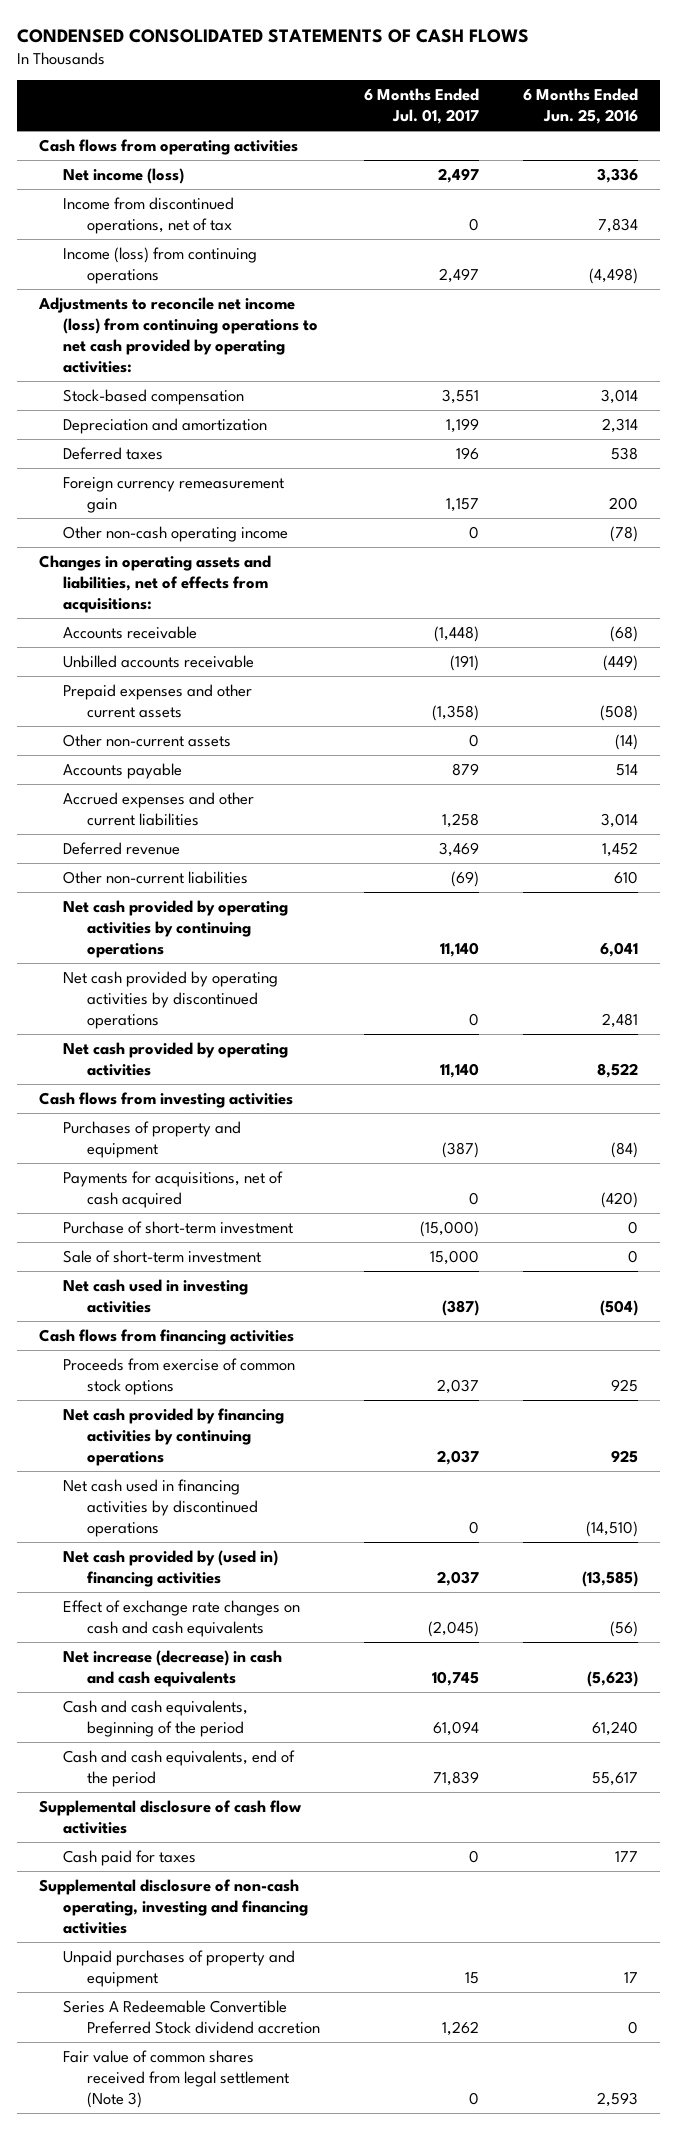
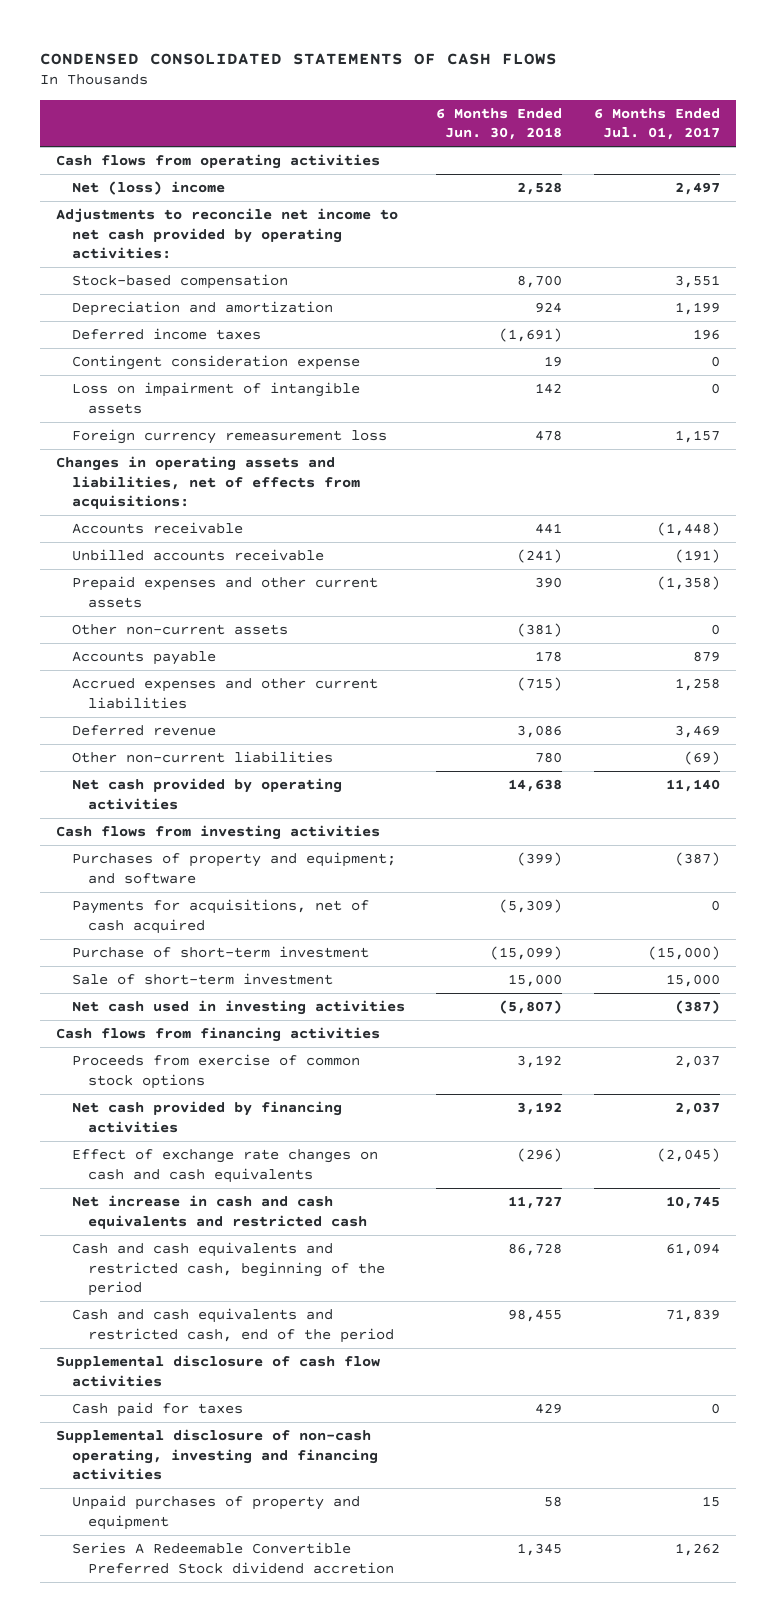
- | 6 Months Ended Jul. 01, 2017 | 6 Months Ended Jun. 25, 2016
+ | 6 Months Ended Jun. 30, 2018 | 6 Months Ended Jul. 01, 2017
- Net income (loss) | 2,497 | 3,336
- Income from discontinued operations, net of tax | 0 | 7,834
- Income (loss) from continuing operations | 2,497 | (4,498)
- Adjustments to reconcile net income (loss) from continuing operations to net cash provided by operating activities:
+ Net (loss) income | 2,528 | 2,497
+ Adjustments to reconcile net income to net cash provided by operating activities:
- Deferred taxes | 196 | 538
- Foreign currency remeasurement gain | 1,157 | 200
- Other non-cash operating income | 0 | (78)
+ Deferred income taxes | (1,691) | 196
+ Contingent consideration expense | 19 | 0
+ Loss on impairment of intangible assets | 142 | 0
+ Foreign currency remeasurement loss | 478 | 1,157
- Net cash provided by operating activities by continuing operations | 11,140 | 6,041
- Net cash provided by operating activities by discontinued operations | 0 | 2,481
- Purchases of property and equipment | (387) | (84)
+ Purchases of property and equipment; and software | (399) | (387)
- Net cash provided by financing activities by continuing operations | 2,037 | 925
- Net cash used in financing activities by discontinued operations | 0 | (14,510)
- Net cash provided by (used in) financing activities | 2,037 | (13,585)
+ Net cash provided by financing activities | 3,192 | 2,037
- Net increase (decrease) in cash and cash equivalents | 10,745 | (5,623)
- Cash and cash equivalents, beginning of the period | 61,094 | 61,240
- Cash and cash equivalents, end of the period | 71,839 | 55,617
+ Net increase in cash and cash equivalents and restricted cash | 11,727 | 10,745
+ Cash and cash equivalents and restricted cash, beginning of the period | 86,728 | 61,094
+ Cash and cash equivalents and restricted cash, end of the period | 98,455 | 71,839
- Fair value of common shares received from legal settlement (Note 3) | 0 | 2,593

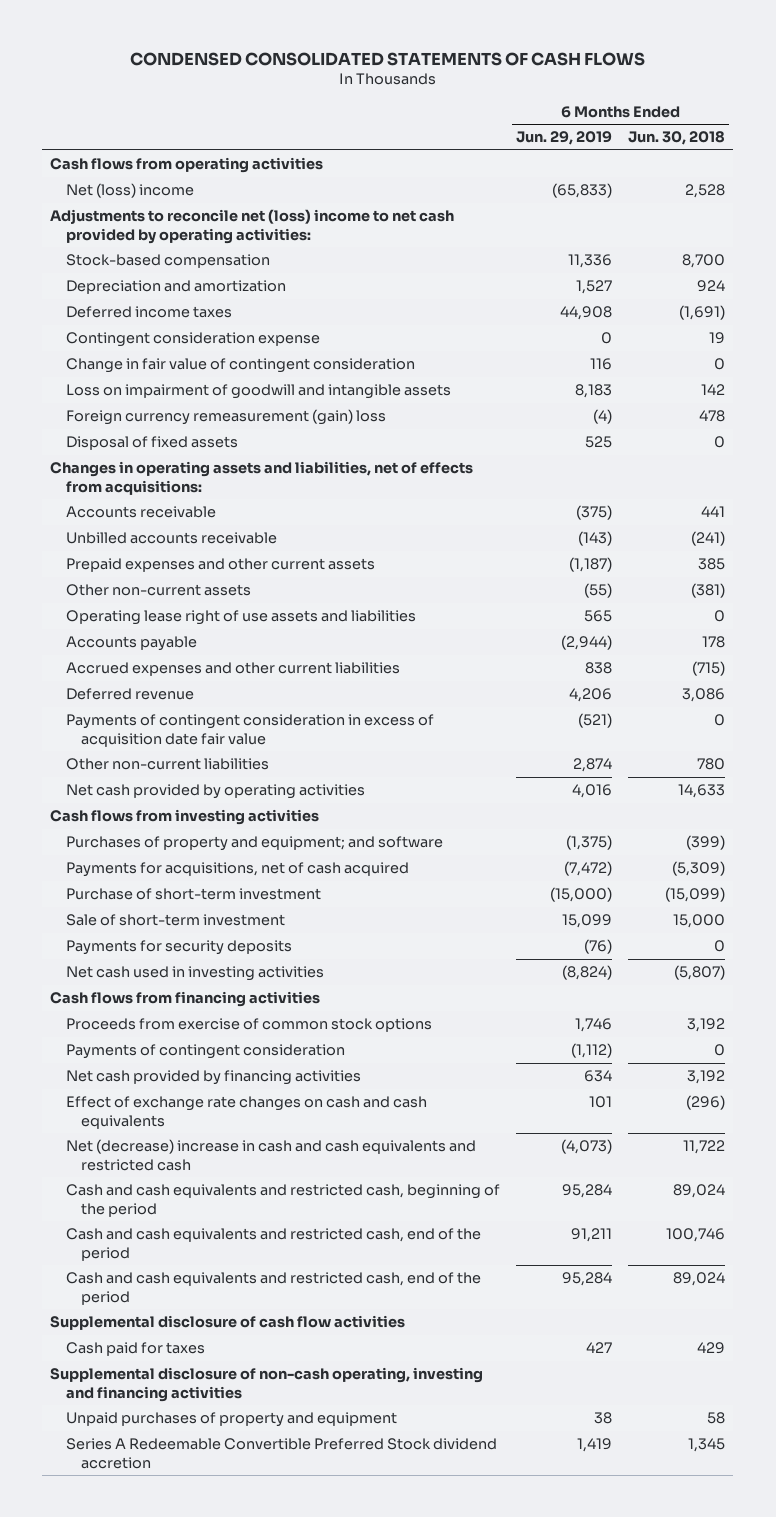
- | 6 Months Ended Jun. 30, 2018 | 6 Months Ended Jul. 01, 2017
+ | 6 Months Ended Jun. 29, 2019 | 6 Months Ended Jun. 30, 2018
- Adjustments to reconcile net income to net cash provided by operating activities:
+ Adjustments to reconcile net (loss) income to net cash provided by operating activities:
- Loss on impairment of intangible assets | 142 | 0
- Foreign currency remeasurement loss | 478 | 1,157
+ Change in fair value of contingent consideration | 116 | 0
+ Loss on impairment of goodwill and intangible assets | 8,183 | 142
+ Foreign currency remeasurement (gain) loss | (4) | 478
+ Disposal of fixed assets | 525 | 0
- Prepaid expenses and other current assets | 390 | (1,358)
+ Prepaid expenses and other current assets | (1,187) | 385
+ Operating lease right of use assets and liabilities | 565 | 0
+ Payments of contingent consideration in excess of acquisition date fair value | (521) | 0
- Net cash provided by operating activities | 14,638 | 11,140
+ Net cash provided by operating activities | 4,016 | 14,633
+ Payments for security deposits | (76) | 0
+ Payments of contingent consideration | (1,112) | 0
- Net increase in cash and cash equivalents and restricted cash | 11,727 | 10,745
- Cash and cash equivalents and restricted cash, beginning of the period | 86,728 | 61,094
- Cash and cash equivalents and restricted cash, end of the period | 98,455 | 71,839
+ Net (decrease) increase in cash and cash equivalents and restricted cash | (4,073) | 11,722
+ Cash and cash equivalents and restricted cash, beginning of the period | 95,284 | 89,024
+ Cash and cash equivalents and restricted cash, end of the period | 91,211 | 100,746
+ Cash and cash equivalents and restricted cash, end of the period | 95,284 | 89,024

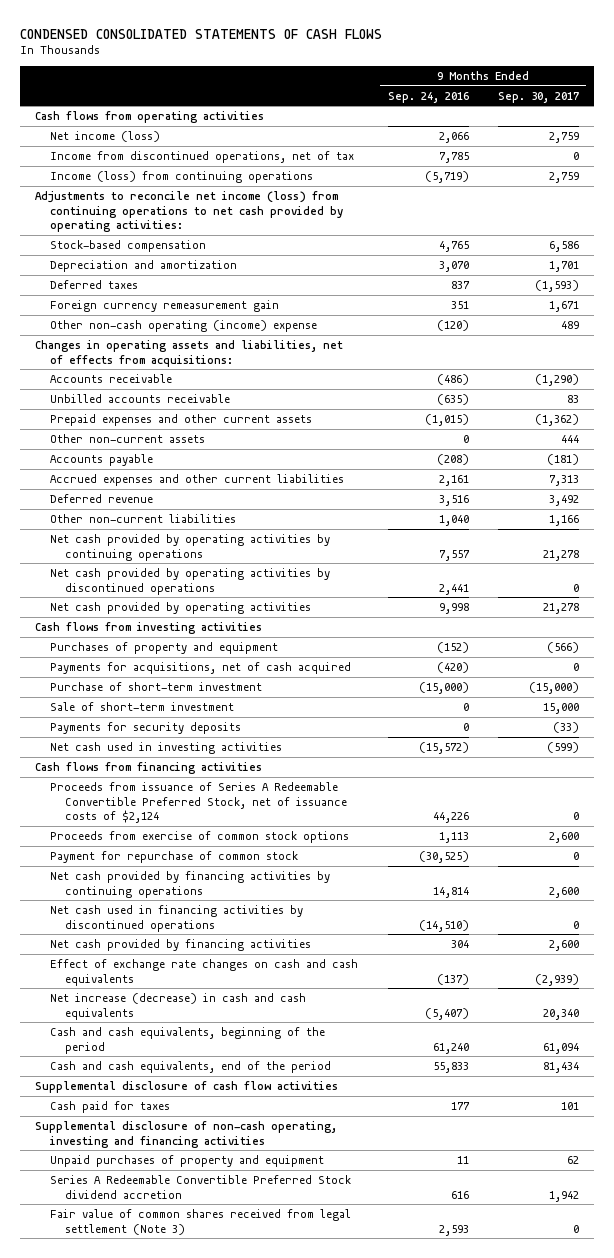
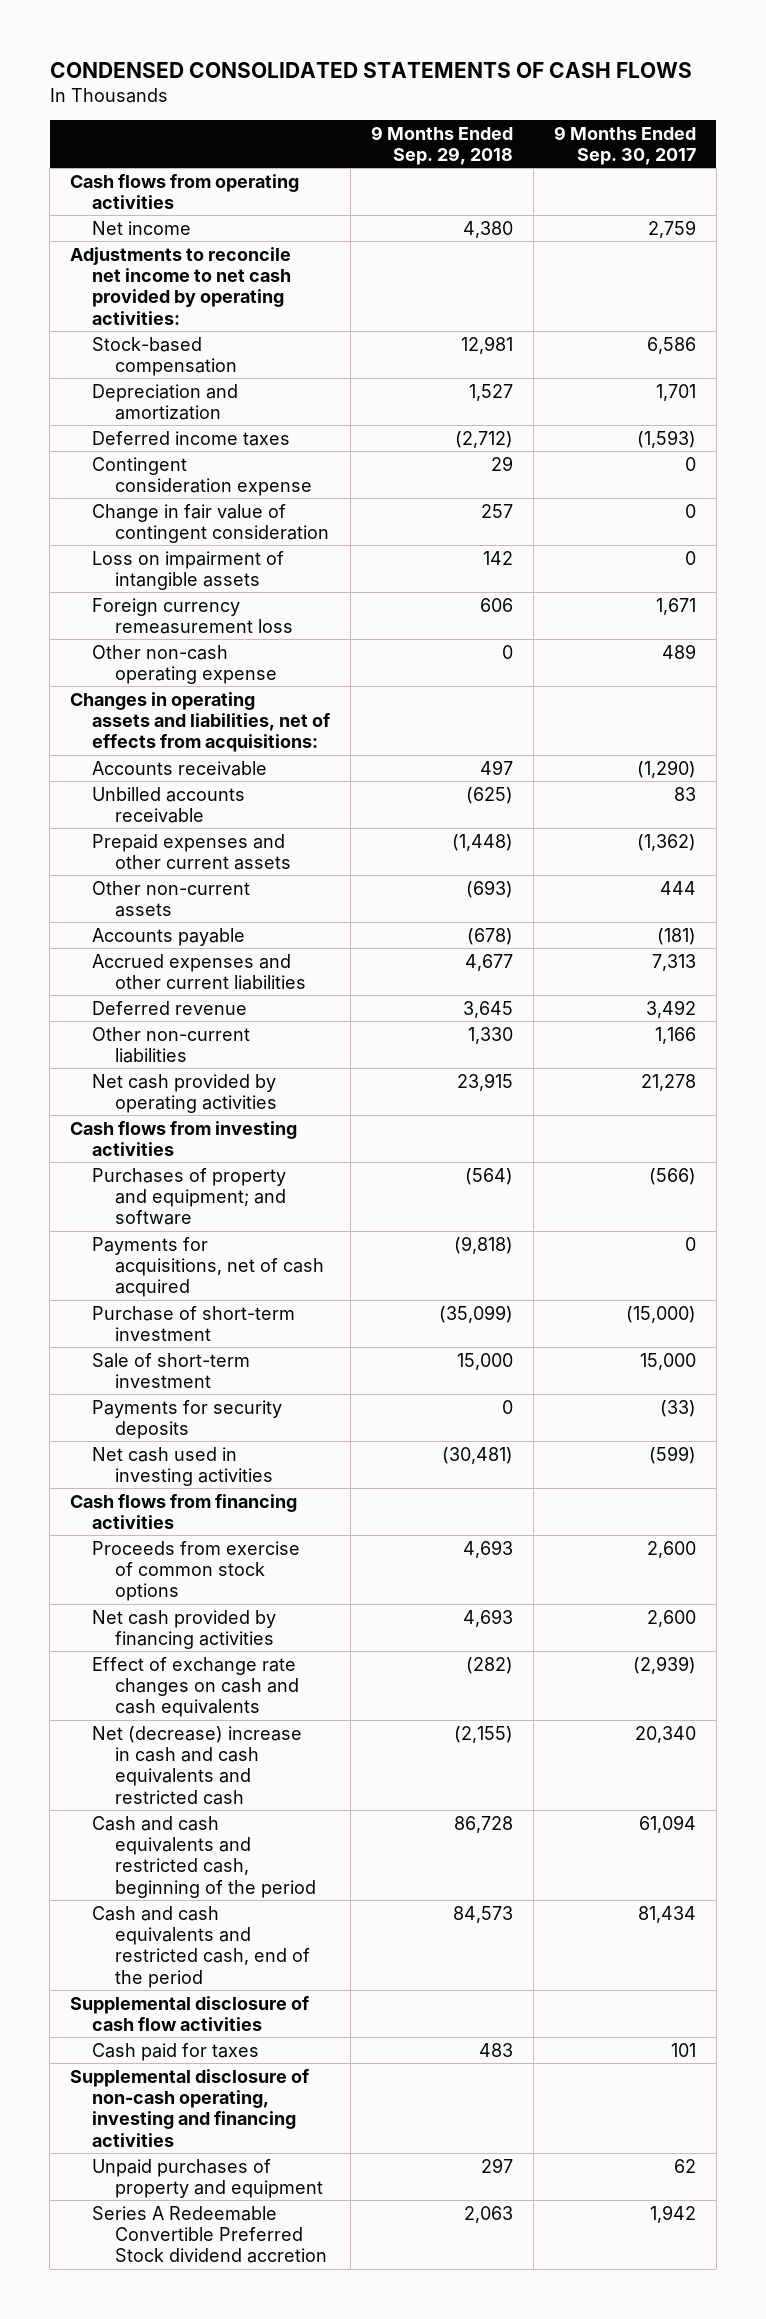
- | 9 Months Ended Sep. 24, 2016 | 9 Months Ended Sep. 30, 2017
+ | 9 Months Ended Sep. 29, 2018 | 9 Months Ended Sep. 30, 2017
- Net income (loss) | 2,066 | 2,759
- Income from discontinued operations, net of tax | 7,785 | 0
- Income (loss) from continuing operations | (5,719) | 2,759
- Adjustments to reconcile net income (loss) from continuing operations to net cash provided by operating activities:
+ Net income | 4,380 | 2,759
+ Adjustments to reconcile net income to net cash provided by operating activities:
- Deferred taxes | 837 | (1,593)
- Foreign currency remeasurement gain | 351 | 1,671
- Other non-cash operating (income) expense | (120) | 489
+ Deferred income taxes | (2,712) | (1,593)
+ Contingent consideration expense | 29 | 0
+ Change in fair value of contingent consideration | 257 | 0
+ Loss on impairment of intangible assets | 142 | 0
+ Foreign currency remeasurement loss | 606 | 1,671
+ Other non-cash operating expense | 0 | 489
- Net cash provided by operating activities by continuing operations | 7,557 | 21,278
- Net cash provided by operating activities by discontinued operations | 2,441 | 0
- Purchases of property and equipment | (152) | (566)
+ Purchases of property and equipment; and software | (564) | (566)
- Proceeds from issuance of Series A Redeemable Convertible Preferred Stock, net of issuance costs of $2,124 | 44,226 | 0
- Payment for repurchase of common stock | (30,525) | 0
- Net cash provided by financing activities by continuing operations | 14,814 | 2,600
- Net cash used in financing activities by discontinued operations | (14,510) | 0
- Net increase (decrease) in cash and cash equivalents | (5,407) | 20,340
- Cash and cash equivalents, beginning of the period | 61,240 | 61,094
- Cash and cash equivalents, end of the period | 55,833 | 81,434
+ Net (decrease) increase in cash and cash equivalents and restricted cash | (2,155) | 20,340
+ Cash and cash equivalents and restricted cash, beginning of the period | 86,728 | 61,094
+ Cash and cash equivalents and restricted cash, end of the period | 84,573 | 81,434
- Fair value of common shares received from legal settlement (Note 3) | 2,593 | 0

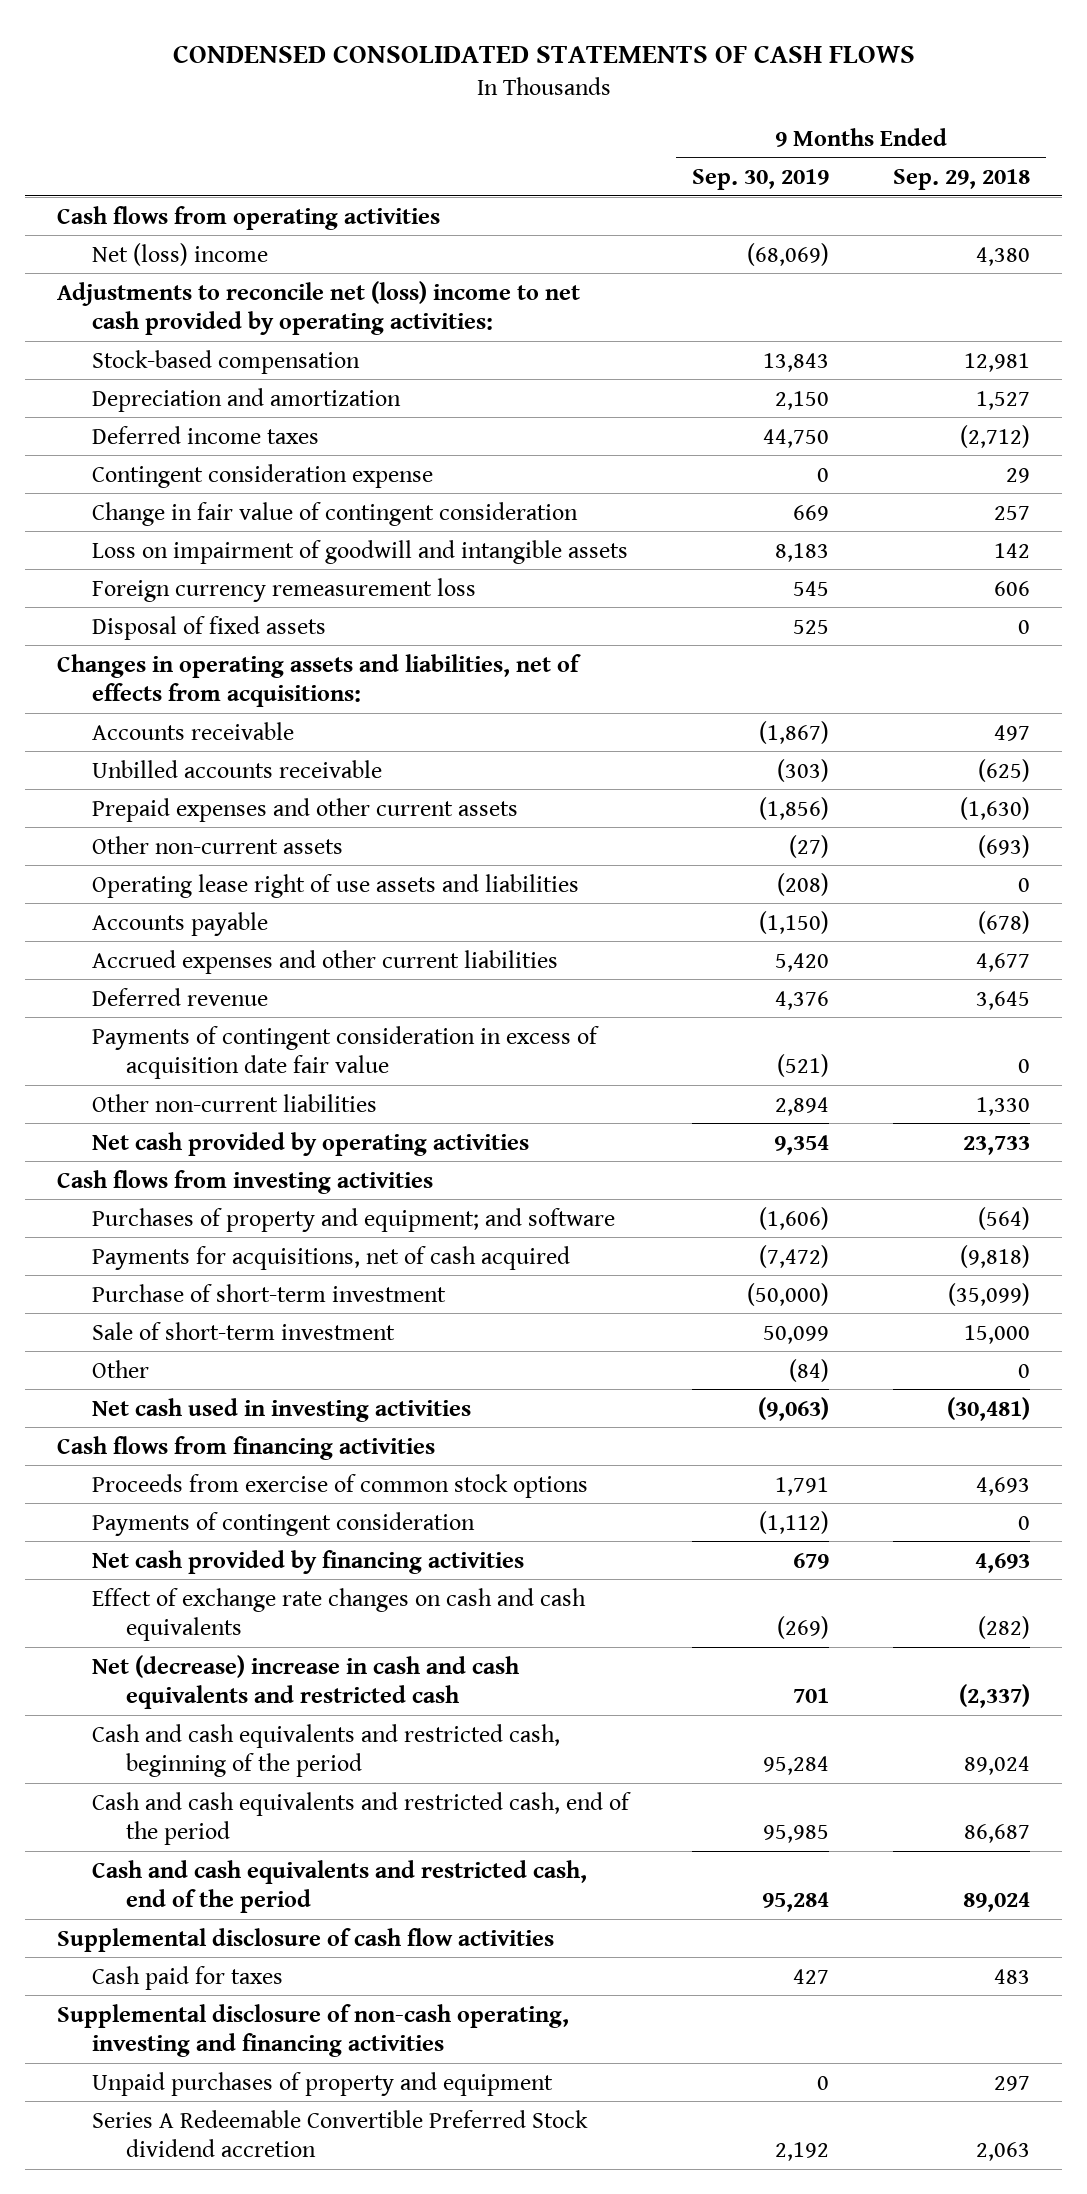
- | 9 Months Ended Sep. 29, 2018 | 9 Months Ended Sep. 30, 2017
+ | 9 Months Ended Sep. 30, 2019 | 9 Months Ended Sep. 29, 2018
- Net income | 4,380 | 2,759
- Adjustments to reconcile net income to net cash provided by operating activities:
+ Net (loss) income | (68,069) | 4,380
+ Adjustments to reconcile net (loss) income to net cash provided by operating activities:
- Loss on impairment of intangible assets | 142 | 0
+ Loss on impairment of goodwill and intangible assets | 8,183 | 142
- Other non-cash operating expense | 0 | 489
+ Disposal of fixed assets | 525 | 0
- Prepaid expenses and other current assets | (1,448) | (1,362)
+ Prepaid expenses and other current assets | (1,856) | (1,630)
+ Operating lease right of use assets and liabilities | (208) | 0
+ Payments of contingent consideration in excess of acquisition date fair value | (521) | 0
- Net cash provided by operating activities | 23,915 | 21,278
+ Net cash provided by operating activities | 9,354 | 23,733
- Payments for security deposits | 0 | (33)
+ Other | (84) | 0
+ Payments of contingent consideration | (1,112) | 0
- Net (decrease) increase in cash and cash equivalents and restricted cash | (2,155) | 20,340
- Cash and cash equivalents and restricted cash, beginning of the period | 86,728 | 61,094
- Cash and cash equivalents and restricted cash, end of the period | 84,573 | 81,434
+ Net (decrease) increase in cash and cash equivalents and restricted cash | 701 | (2,337)
+ Cash and cash equivalents and restricted cash, beginning of the period | 95,284 | 89,024
+ Cash and cash equivalents and restricted cash, end of the period | 95,985 | 86,687
+ Cash and cash equivalents and restricted cash, end of the period | 95,284 | 89,024

